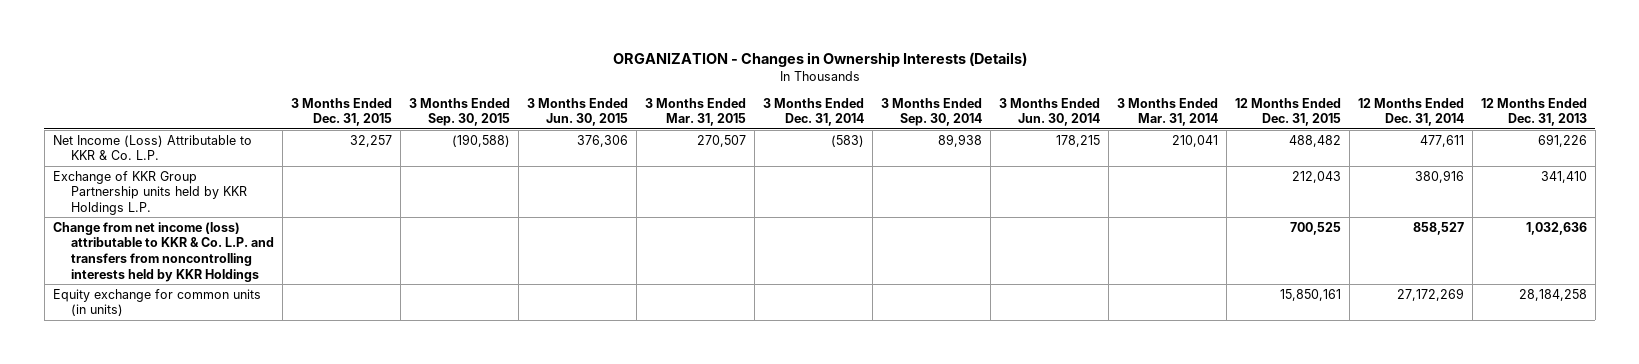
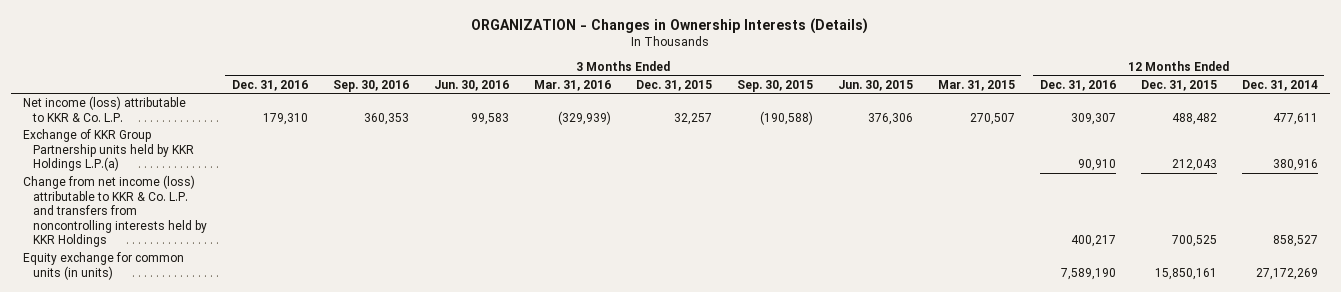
- | 3 Months Ended Dec. 31, 2015 | 3 Months Ended Sep. 30, 2015 | 3 Months Ended Jun. 30, 2015 | 3 Months Ended Mar. 31, 2015 | 3 Months Ended Dec. 31, 2014 | 3 Months Ended Sep. 30, 2014 | 3 Months Ended Jun. 30, 2014 | 3 Months Ended Mar. 31, 2014 | 12 Months Ended Dec. 31, 2015 | 12 Months Ended Dec. 31, 2014 | 12 Months Ended Dec. 31, 2013
+ | 3 Months Ended Dec. 31, 2016 | 3 Months Ended Sep. 30, 2016 | 3 Months Ended Jun. 30, 2016 | 3 Months Ended Mar. 31, 2016 | 3 Months Ended Dec. 31, 2015 | 3 Months Ended Sep. 30, 2015 | 3 Months Ended Jun. 30, 2015 | 3 Months Ended Mar. 31, 2015 | 12 Months Ended Dec. 31, 2016 | 12 Months Ended Dec. 31, 2015 | 12 Months Ended Dec. 31, 2014
- Net Income (Loss) Attributable to KKR & Co. L.P. | 32,257 | (190,588) | 376,306 | 270,507 | (583) | 89,938 | 178,215 | 210,041 | 488,482 | 477,611 | 691,226
- Exchange of KKR Group Partnership units held by KKR Holdings L.P. | | | | | | | | | 212,043 | 380,916 | 341,410
+ Net income (loss) attributable to KKR & Co. L.P. | 179,310 | 360,353 | 99,583 | (329,939) | 32,257 | (190,588) | 376,306 | 270,507 | 309,307 | 488,482 | 477,611
+ Exchange of KKR Group Partnership units held by KKR Holdings L.P.(a) | | | | | | | | | 90,910 | 212,043 | 380,916

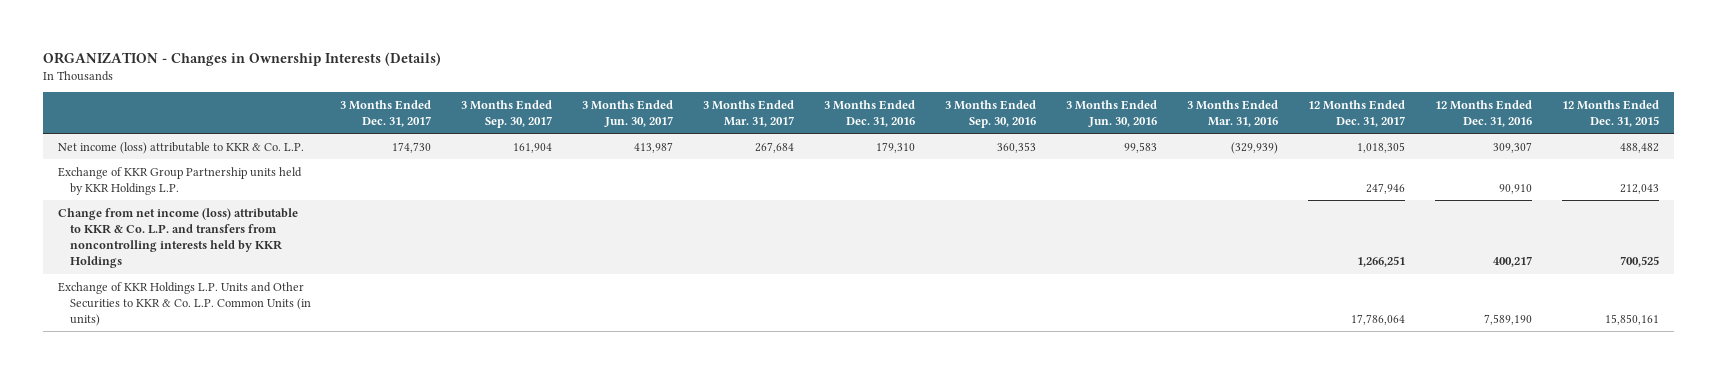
- | 3 Months Ended Dec. 31, 2016 | 3 Months Ended Sep. 30, 2016 | 3 Months Ended Jun. 30, 2016 | 3 Months Ended Mar. 31, 2016 | 3 Months Ended Dec. 31, 2015 | 3 Months Ended Sep. 30, 2015 | 3 Months Ended Jun. 30, 2015 | 3 Months Ended Mar. 31, 2015 | 12 Months Ended Dec. 31, 2016 | 12 Months Ended Dec. 31, 2015 | 12 Months Ended Dec. 31, 2014
+ | 3 Months Ended Dec. 31, 2017 | 3 Months Ended Sep. 30, 2017 | 3 Months Ended Jun. 30, 2017 | 3 Months Ended Mar. 31, 2017 | 3 Months Ended Dec. 31, 2016 | 3 Months Ended Sep. 30, 2016 | 3 Months Ended Jun. 30, 2016 | 3 Months Ended Mar. 31, 2016 | 12 Months Ended Dec. 31, 2017 | 12 Months Ended Dec. 31, 2016 | 12 Months Ended Dec. 31, 2015
- Exchange of KKR Group Partnership units held by KKR Holdings L.P.(a) | | | | | | | | | 90,910 | 212,043 | 380,916
+ Exchange of KKR Group Partnership units held by KKR Holdings L.P. | | | | | | | | | 247,946 | 90,910 | 212,043
- Equity exchange for common units (in units) | | | | | | | | | 7,589,190 | 15,850,161 | 27,172,269
+ Exchange of KKR Holdings L.P. Units and Other Securities to KKR & Co. L.P. Common Units (in units) | | | | | | | | | 17,786,064 | 7,589,190 | 15,850,161

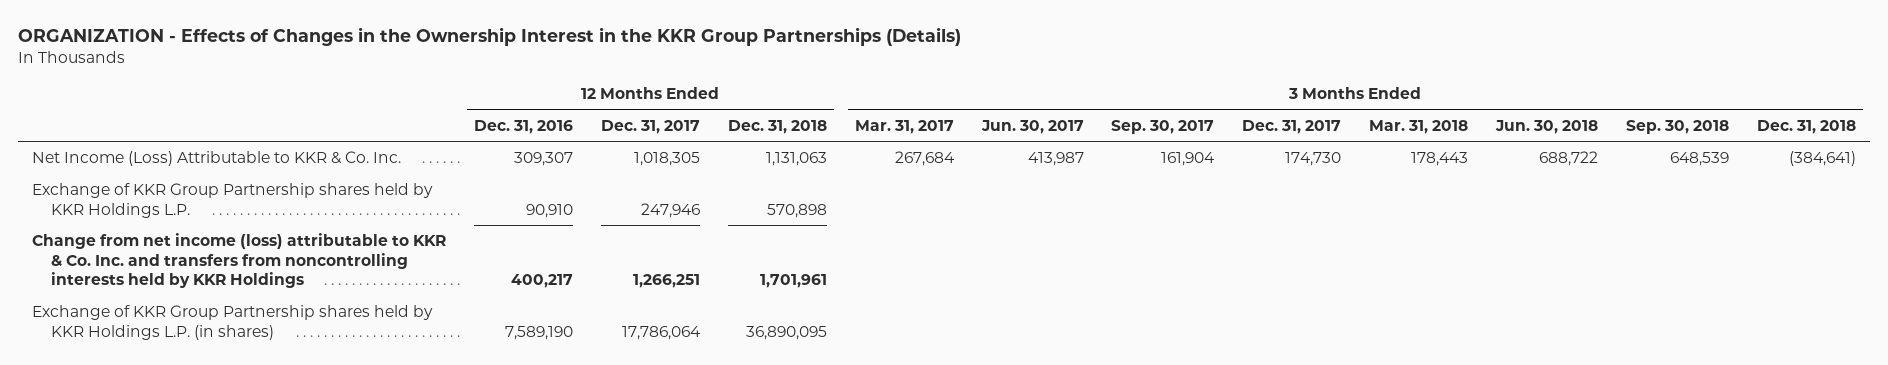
- ORGANIZATION - Changes in Ownership Interests (Details)
+ ORGANIZATION - Effects of Changes in the Ownership Interest in the KKR Group Partnerships (Details)
- | 3 Months Ended Dec. 31, 2017 | 3 Months Ended Sep. 30, 2017 | 3 Months Ended Jun. 30, 2017 | 3 Months Ended Mar. 31, 2017 | 3 Months Ended Dec. 31, 2016 | 3 Months Ended Sep. 30, 2016 | 3 Months Ended Jun. 30, 2016 | 3 Months Ended Mar. 31, 2016 | 12 Months Ended Dec. 31, 2017 | 12 Months Ended Dec. 31, 2016 | 12 Months Ended Dec. 31, 2015
+ | 12 Months Ended Dec. 31, 2016 | 12 Months Ended Dec. 31, 2017 | 12 Months Ended Dec. 31, 2018 | 3 Months Ended Mar. 31, 2017 | 3 Months Ended Jun. 30, 2017 | 3 Months Ended Sep. 30, 2017 | 3 Months Ended Dec. 31, 2017 | 3 Months Ended Mar. 31, 2018 | 3 Months Ended Jun. 30, 2018 | 3 Months Ended Sep. 30, 2018 | 3 Months Ended Dec. 31, 2018
- Net income (loss) attributable to KKR & Co. L.P. | 174,730 | 161,904 | 413,987 | 267,684 | 179,310 | 360,353 | 99,583 | (329,939) | 1,018,305 | 309,307 | 488,482
- Exchange of KKR Group Partnership units held by KKR Holdings L.P. | | | | | | | | | 247,946 | 90,910 | 212,043
- Change from net income (loss) attributable to KKR & Co. L.P. and transfers from noncontrolling interests held by KKR Holdings | | | | | | | | | 1,266,251 | 400,217 | 700,525
- Exchange of KKR Holdings L.P. Units and Other Securities to KKR & Co. L.P. Common Units (in units) | | | | | | | | | 17,786,064 | 7,589,190 | 15,850,161
+ Net Income (Loss) Attributable to KKR & Co. Inc. | 309,307 | 1,018,305 | 1,131,063 | 267,684 | 413,987 | 161,904 | 174,730 | 178,443 | 688,722 | 648,539 | (384,641)
+ Exchange of KKR Group Partnership shares held by KKR Holdings L.P. | 90,910 | 247,946 | 570,898 | | | | | | | |
+ Change from net income (loss) attributable to KKR & Co. Inc. and transfers from noncontrolling interests held by KKR Holdings | 400,217 | 1,266,251 | 1,701,961 | | | | | | | |
+ Exchange of KKR Group Partnership shares held by KKR Holdings L.P. (in shares) | 7,589,190 | 17,786,064 | 36,890,095 | | | | | | | |

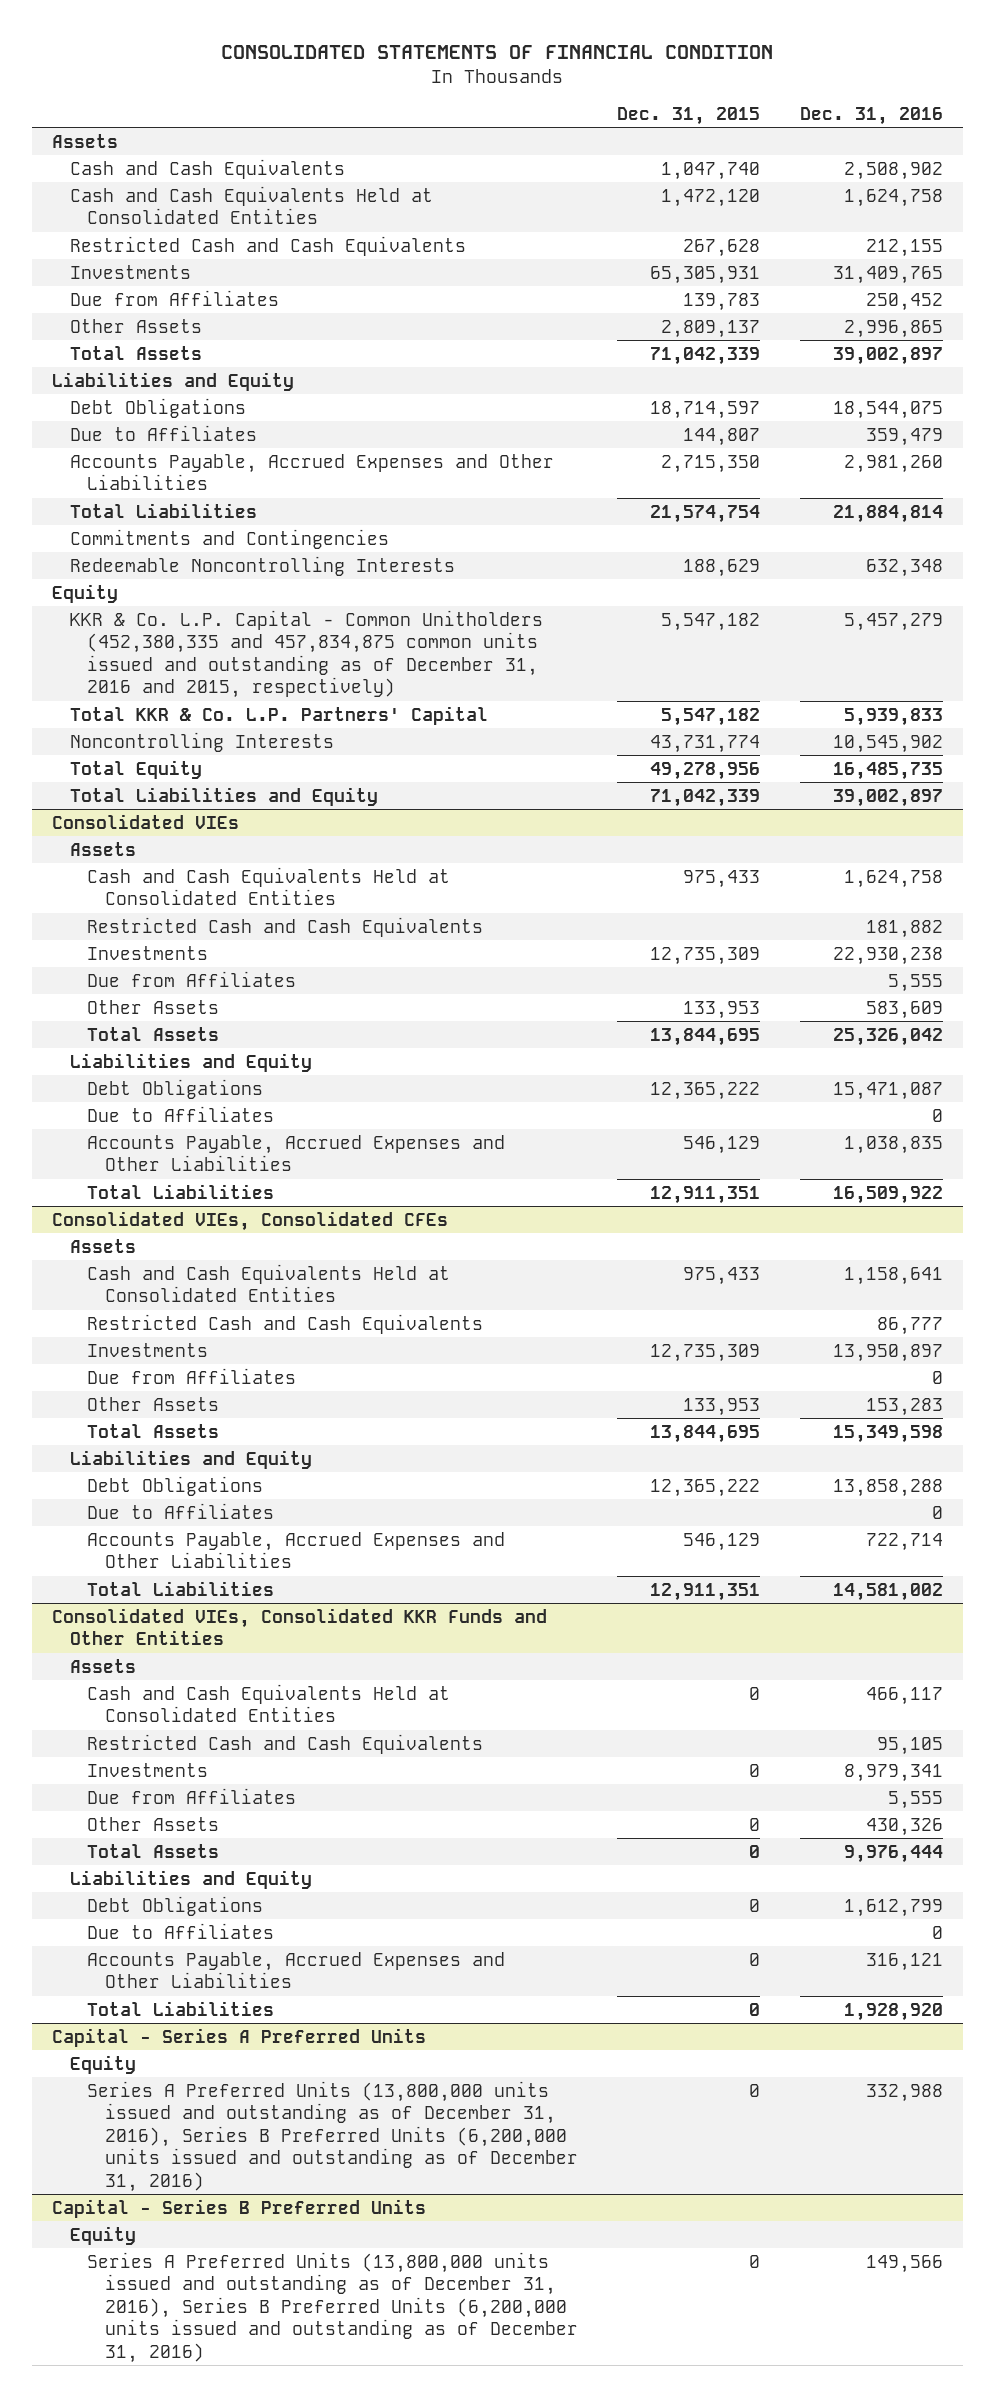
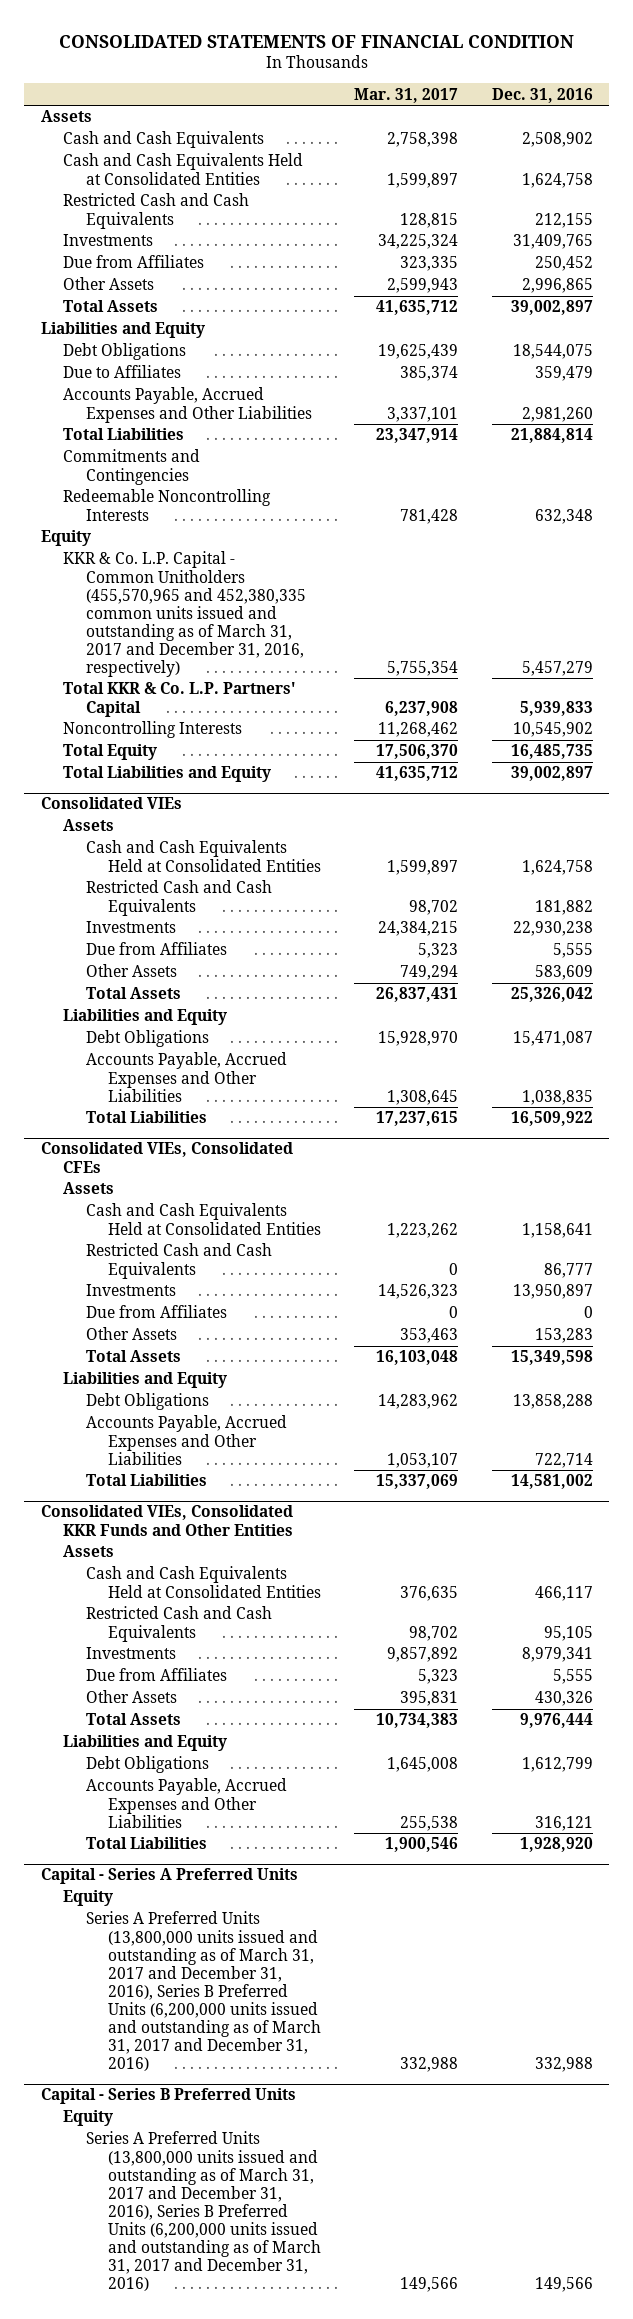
- | Dec. 31, 2015 | Dec. 31, 2016
+ | Mar. 31, 2017 | Dec. 31, 2016
- KKR & Co. L.P. Capital - Common Unitholders (452,380,335 and 457,834,875 common units issued and outstanding as of December 31, 2016 and 2015, respectively) | 5,547,182 | 5,457,279
+ KKR & Co. L.P. Capital - Common Unitholders (455,570,965 and 452,380,335 common units issued and outstanding as of March 31, 2017 and December 31, 2016, respectively) | 5,755,354 | 5,457,279
@ Consolidated VIEs
- Due to Affiliates | | 0
@ Consolidated VIEs, Consolidated CFEs
- Due to Affiliates | | 0
@ Consolidated VIEs, Consolidated KKR Funds and Other Entities
- Due to Affiliates | | 0
@ Capital - Series A Preferred Units
- Series A Preferred Units (13,800,000 units issued and outstanding as of December 31, 2016), Series B Preferred Units (6,200,000 units issued and outstanding as of December 31, 2016) | 0 | 332,988
+ Series A Preferred Units (13,800,000 units issued and outstanding as of March 31, 2017 and December 31, 2016), Series B Preferred Units (6,200,000 units issued and outstanding as of March 31, 2017 and December 31, 2016) | 332,988 | 332,988
@ Capital - Series B Preferred Units
- Series A Preferred Units (13,800,000 units issued and outstanding as of December 31, 2016), Series B Preferred Units (6,200,000 units issued and outstanding as of December 31, 2016) | 0 | 149,566
+ Series A Preferred Units (13,800,000 units issued and outstanding as of March 31, 2017 and December 31, 2016), Series B Preferred Units (6,200,000 units issued and outstanding as of March 31, 2017 and December 31, 2016) | 149,566 | 149,566

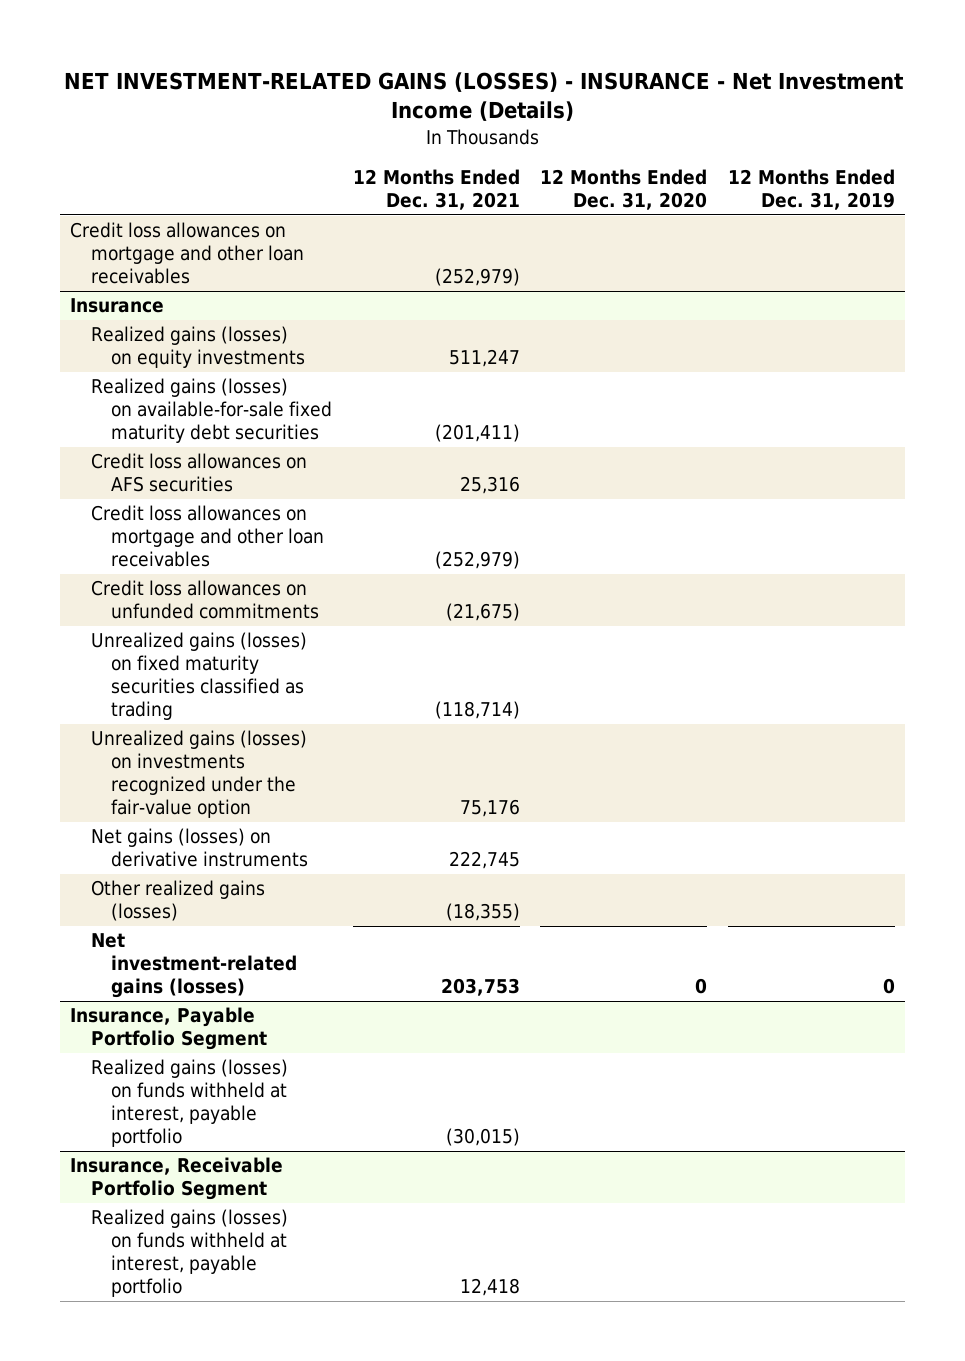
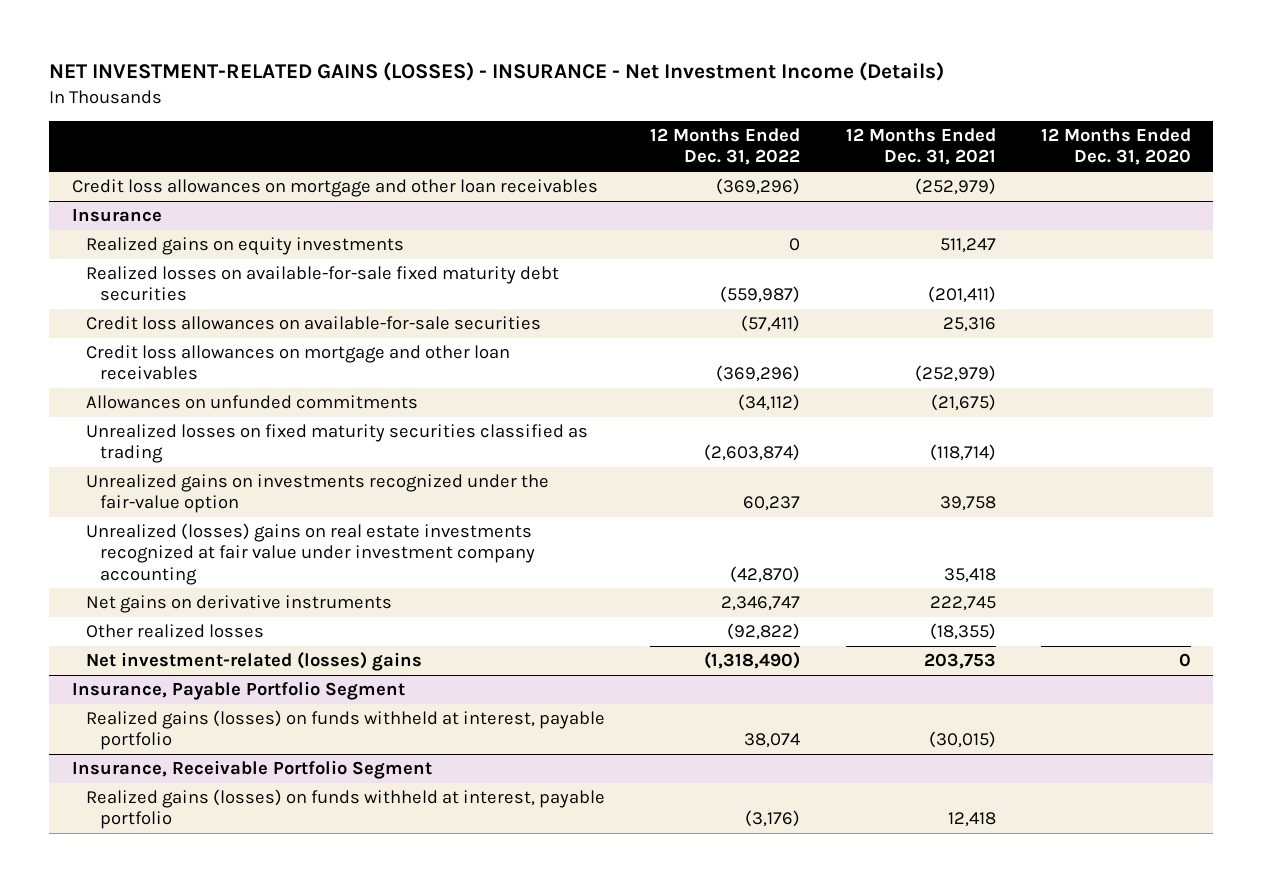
- | 12 Months Ended Dec. 31, 2021 | 12 Months Ended Dec. 31, 2020 | 12 Months Ended Dec. 31, 2019
+ | 12 Months Ended Dec. 31, 2022 | 12 Months Ended Dec. 31, 2021 | 12 Months Ended Dec. 31, 2020
@ Insurance
- Realized gains (losses) on equity investments | 511,247 | |
- Realized gains (losses) on available-for-sale fixed maturity debt securities | (201,411) | |
- Credit loss allowances on AFS securities | 25,316 | |
+ Realized gains on equity investments | 0 | 511,247 |
+ Realized losses on available-for-sale fixed maturity debt securities | (559,987) | (201,411) |
+ Credit loss allowances on available-for-sale securities | (57,411) | 25,316 |
- Credit loss allowances on unfunded commitments | (21,675) | |
- Unrealized gains (losses) on fixed maturity securities classified as trading | (118,714) | |
- Unrealized gains (losses) on investments recognized under the fair-value option | 75,176 | |
- Net gains (losses) on derivative instruments | 222,745 | |
- Other realized gains (losses) | (18,355) | |
- Net investment-related gains (losses) | 203,753 | 0 | 0
+ Allowances on unfunded commitments | (34,112) | (21,675) |
+ Unrealized losses on fixed maturity securities classified as trading | (2,603,874) | (118,714) |
+ Unrealized gains on investments recognized under the fair-value option | 60,237 | 39,758 |
+ Unrealized (losses) gains on real estate investments recognized at fair value under investment company accounting | (42,870) | 35,418 |
+ Net gains on derivative instruments | 2,346,747 | 222,745 |
+ Other realized losses | (92,822) | (18,355) |
+ Net investment-related (losses) gains | (1,318,490) | 203,753 | 0

